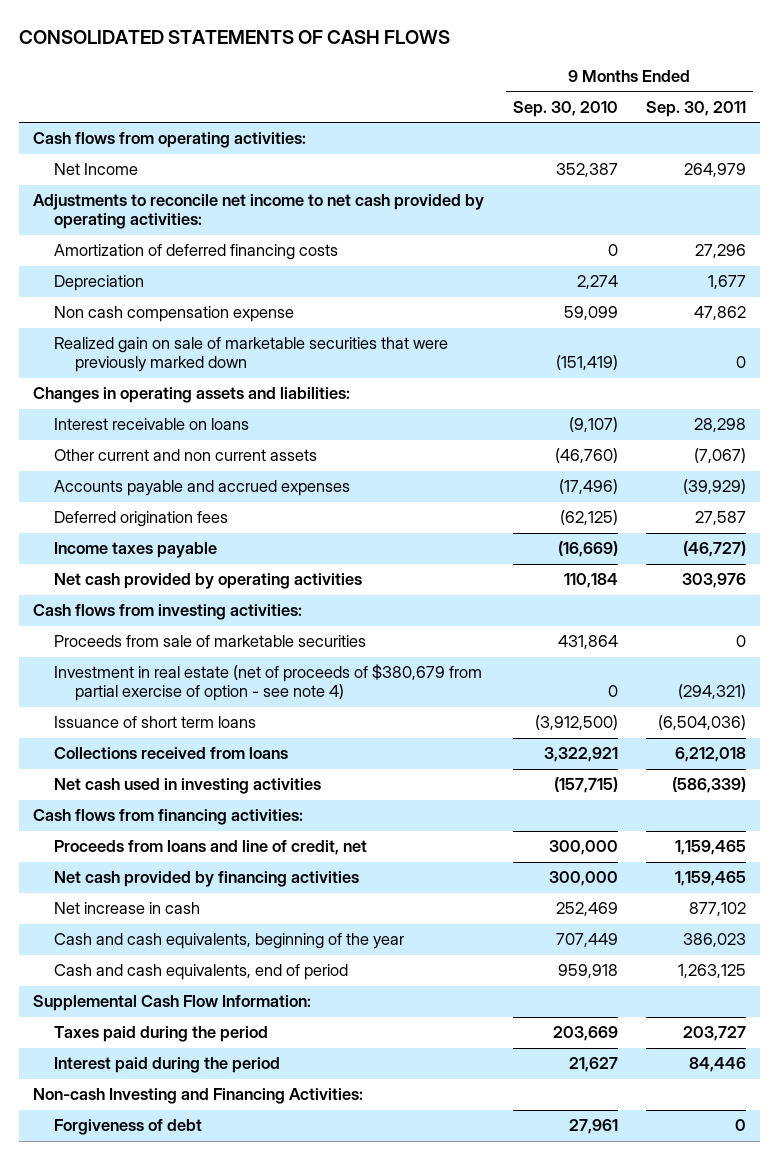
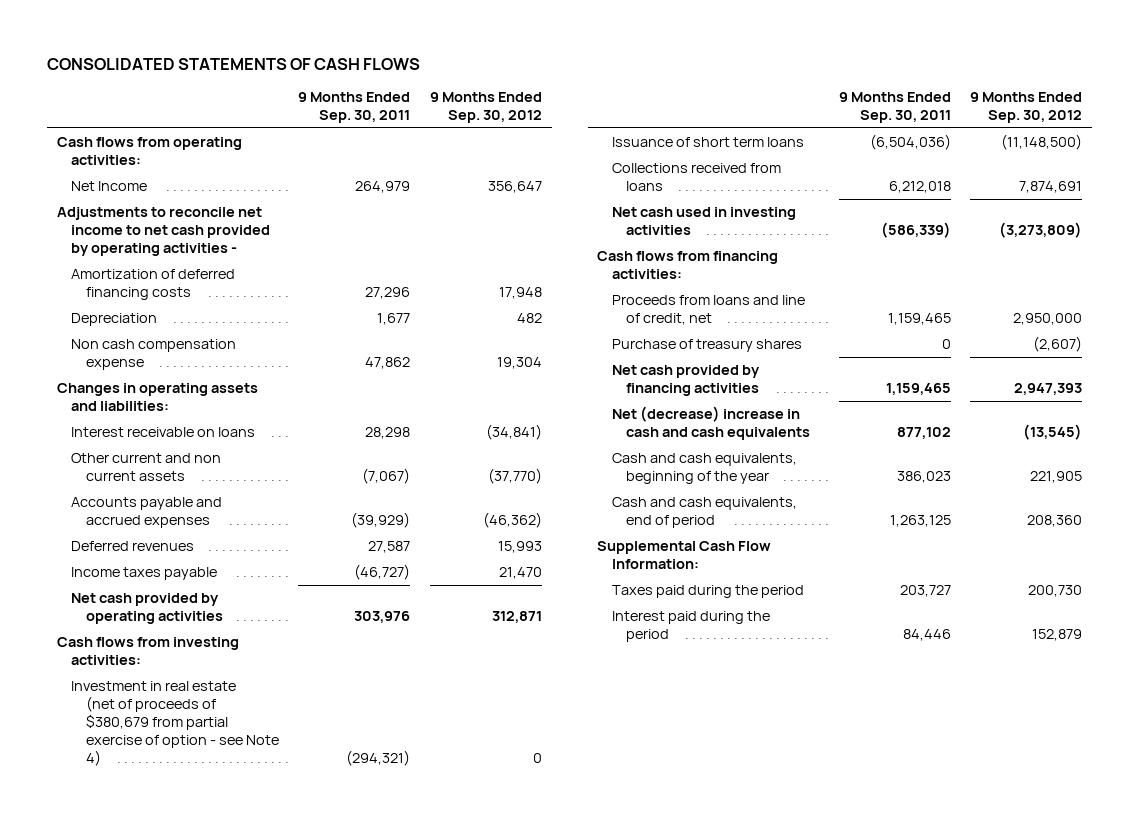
- | 9 Months Ended Sep. 30, 2010 | 9 Months Ended Sep. 30, 2011
+ | 9 Months Ended Sep. 30, 2011 | 9 Months Ended Sep. 30, 2012
- Adjustments to reconcile net income to net cash provided by operating activities:
+ Adjustments to reconcile net income to net cash provided by operating activities -
- Realized gain on sale of marketable securities that were previously marked down | (151,419) | 0
- Deferred origination fees | (62,125) | 27,587
+ Deferred revenues | 27,587 | 15,993
- Proceeds from sale of marketable securities | 431,864 | 0
- Investment in real estate (net of proceeds of $380,679 from partial exercise of option - see note 4) | 0 | (294,321)
+ Investment in real estate (net of proceeds of $380,679 from partial exercise of option - see Note 4) | (294,321) | 0
+ Purchase of treasury shares | 0 | (2,607)
- Net increase in cash | 252,469 | 877,102
+ Net (decrease) increase in cash and cash equivalents | 877,102 | (13,545)
- Non-cash Investing and Financing Activities:
- Forgiveness of debt | 27,961 | 0

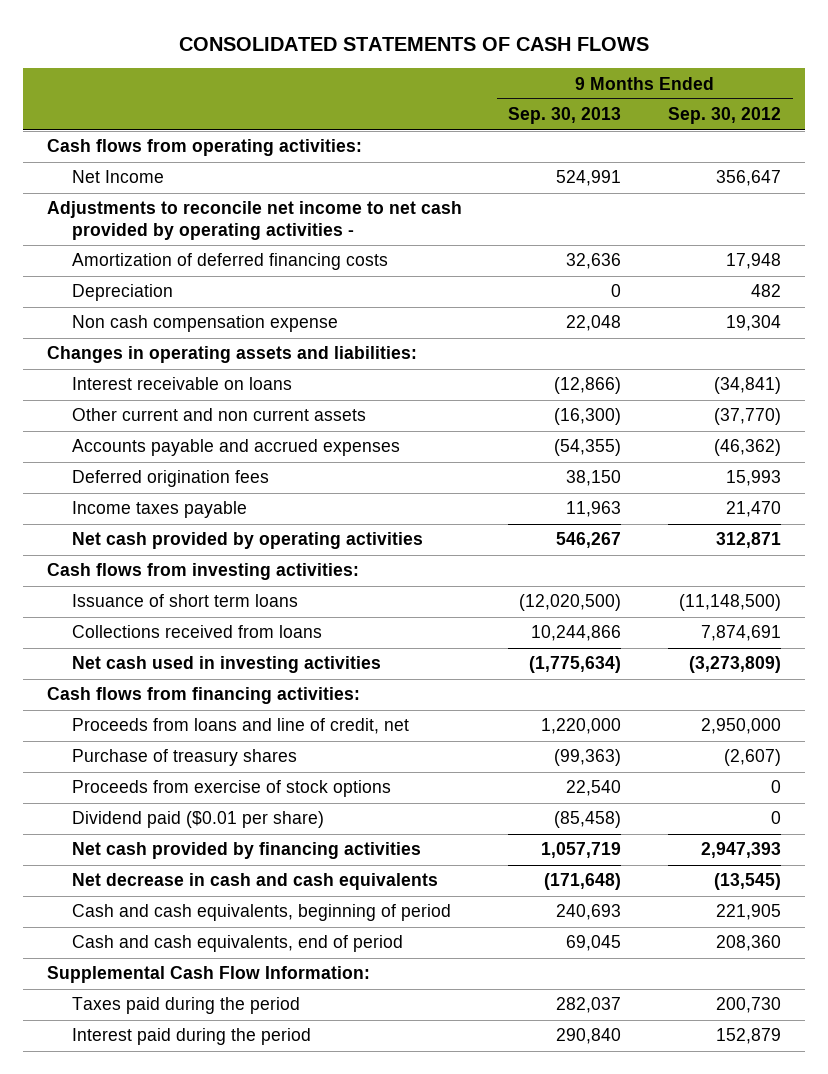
- | 9 Months Ended Sep. 30, 2011 | 9 Months Ended Sep. 30, 2012
+ | 9 Months Ended Sep. 30, 2013 | 9 Months Ended Sep. 30, 2012
- Deferred revenues | 27,587 | 15,993
+ Deferred origination fees | 38,150 | 15,993
- Investment in real estate (net of proceeds of $380,679 from partial exercise of option - see Note 4) | (294,321) | 0
+ Proceeds from exercise of stock options | 22,540 | 0
+ Dividend paid ($0.01 per share) | (85,458) | 0
- Net (decrease) increase in cash and cash equivalents | 877,102 | (13,545)
- Cash and cash equivalents, beginning of the year | 386,023 | 221,905
+ Net decrease in cash and cash equivalents | (171,648) | (13,545)
+ Cash and cash equivalents, beginning of period | 240,693 | 221,905

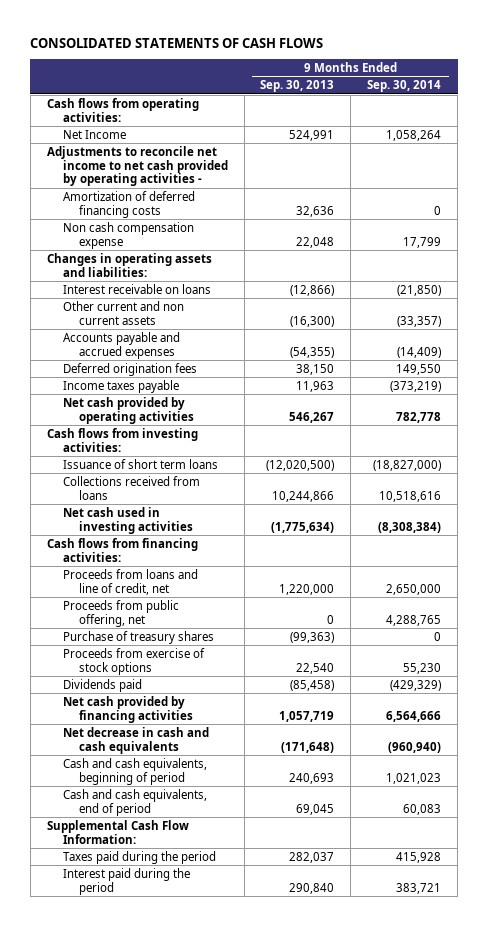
- | 9 Months Ended Sep. 30, 2013 | 9 Months Ended Sep. 30, 2012
+ | 9 Months Ended Sep. 30, 2013 | 9 Months Ended Sep. 30, 2014
- Depreciation | 0 | 482
+ Proceeds from public offering, net | 0 | 4,288,765
- Dividend paid ($0.01 per share) | (85,458) | 0
+ Dividends paid | (85,458) | (429,329)

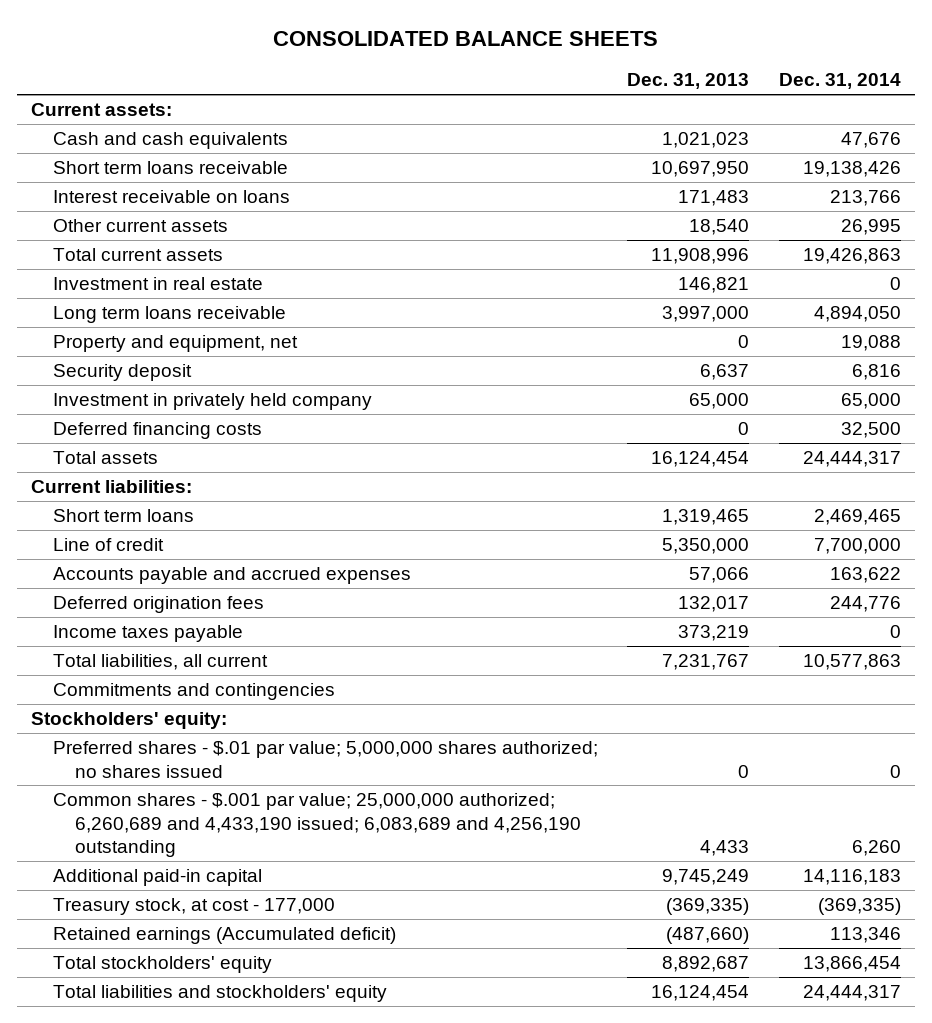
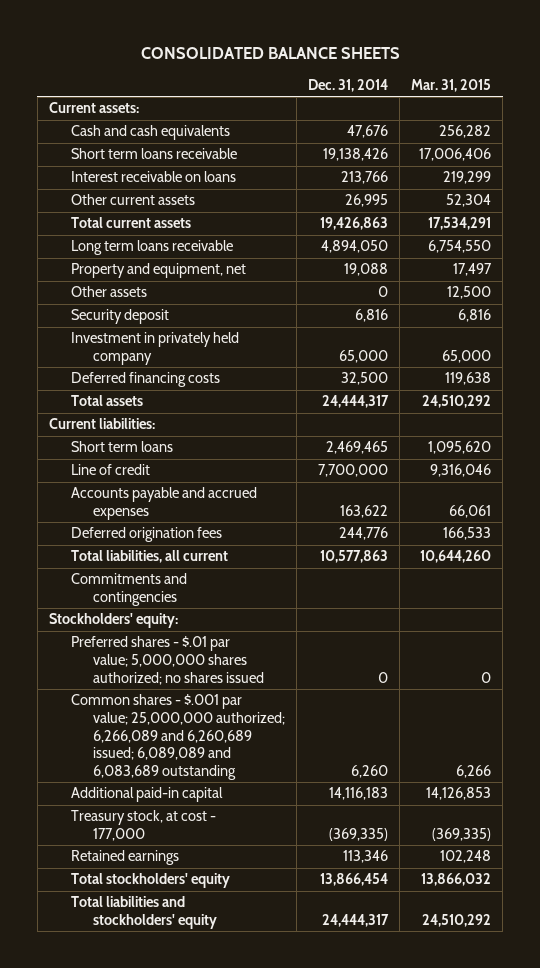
- | Dec. 31, 2013 | Dec. 31, 2014
+ | Dec. 31, 2014 | Mar. 31, 2015
- Investment in real estate | 146,821 | 0
+ Other assets | 0 | 12,500
- Income taxes payable | 373,219 | 0
- Common shares - $.001 par value; 25,000,000 authorized; 6,260,689 and 4,433,190 issued; 6,083,689 and 4,256,190 outstanding | 4,433 | 6,260
+ Common shares - $.001 par value; 25,000,000 authorized; 6,266,089 and 6,260,689 issued; 6,089,089 and 6,083,689 outstanding | 6,260 | 6,266
- Retained earnings (Accumulated deficit) | (487,660) | 113,346
+ Retained earnings | 113,346 | 102,248

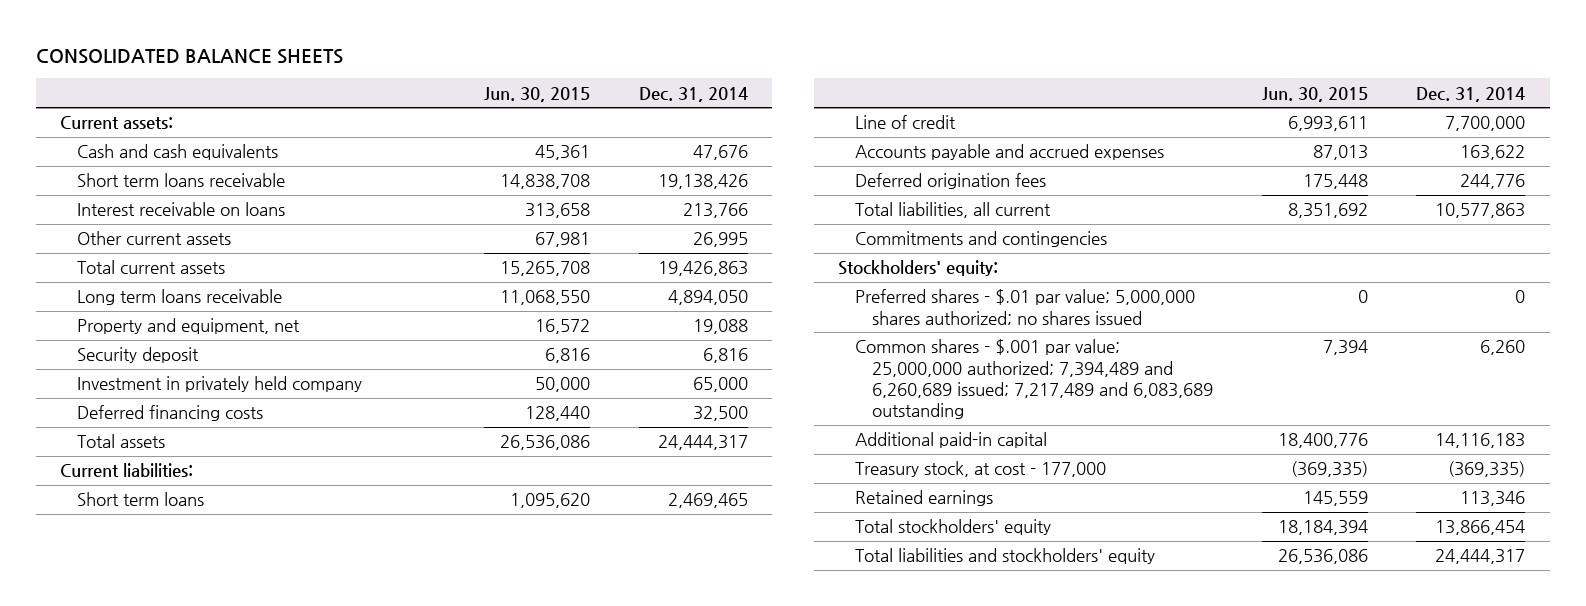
- | Dec. 31, 2014 | Mar. 31, 2015
+ | Jun. 30, 2015 | Dec. 31, 2014
- Other assets | 0 | 12,500
- Common shares - $.001 par value; 25,000,000 authorized; 6,266,089 and 6,260,689 issued; 6,089,089 and 6,083,689 outstanding | 6,260 | 6,266
+ Common shares - $.001 par value; 25,000,000 authorized; 7,394,489 and 6,260,689 issued; 7,217,489 and 6,083,689 outstanding | 7,394 | 6,260

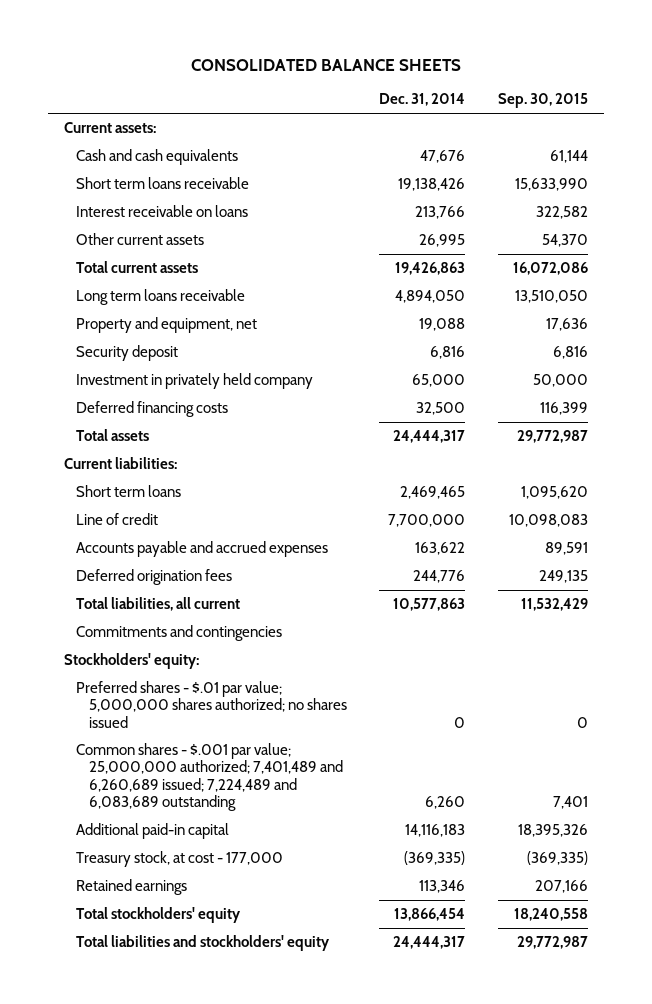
- | Jun. 30, 2015 | Dec. 31, 2014
+ | Dec. 31, 2014 | Sep. 30, 2015
- Common shares - $.001 par value; 25,000,000 authorized; 7,394,489 and 6,260,689 issued; 7,217,489 and 6,083,689 outstanding | 7,394 | 6,260
+ Common shares - $.001 par value; 25,000,000 authorized; 7,401,489 and 6,260,689 issued; 7,224,489 and 6,083,689 outstanding | 6,260 | 7,401

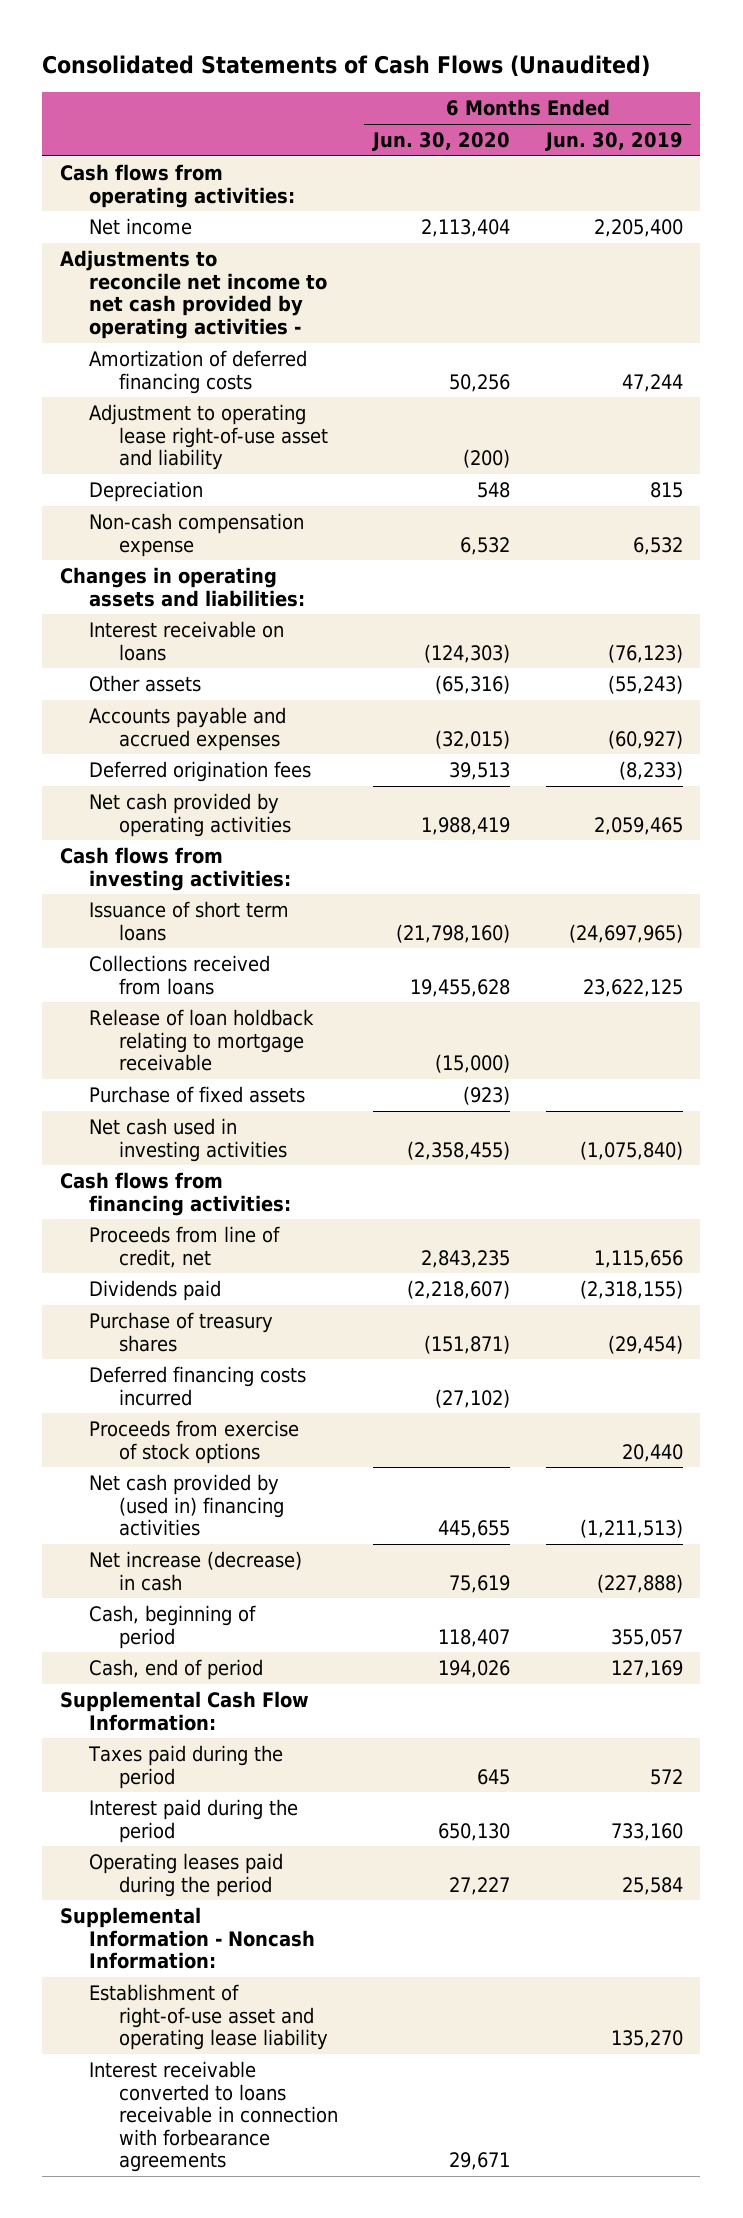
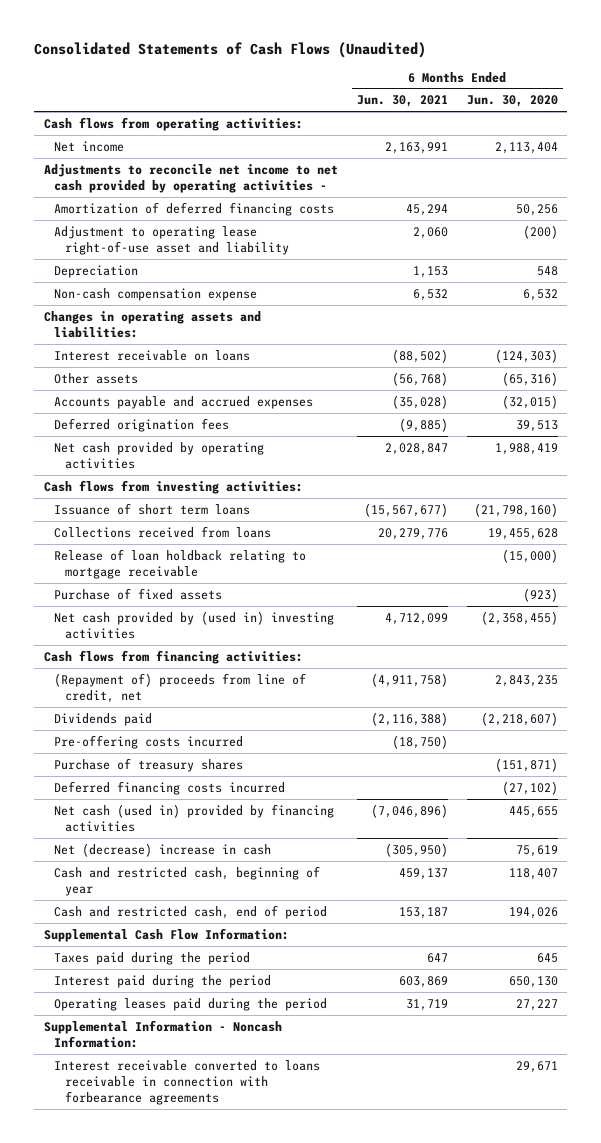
- | 6 Months Ended Jun. 30, 2020 | 6 Months Ended Jun. 30, 2019
+ | 6 Months Ended Jun. 30, 2021 | 6 Months Ended Jun. 30, 2020
- Net cash used in investing activities | (2,358,455) | (1,075,840)
+ Net cash provided by (used in) investing activities | 4,712,099 | (2,358,455)
- Proceeds from line of credit, net | 2,843,235 | 1,115,656
+ (Repayment of) proceeds from line of credit, net | (4,911,758) | 2,843,235
+ Pre-offering costs incurred | (18,750) |
- Proceeds from exercise of stock options | | 20,440
- Net cash provided by (used in) financing activities | 445,655 | (1,211,513)
- Net increase (decrease) in cash | 75,619 | (227,888)
- Cash, beginning of period | 118,407 | 355,057
- Cash, end of period | 194,026 | 127,169
+ Net cash (used in) provided by financing activities | (7,046,896) | 445,655
+ Net (decrease) increase in cash | (305,950) | 75,619
+ Cash and restricted cash, beginning of year | 459,137 | 118,407
+ Cash and restricted cash, end of period | 153,187 | 194,026
- Establishment of right-of-use asset and operating lease liability | | 135,270

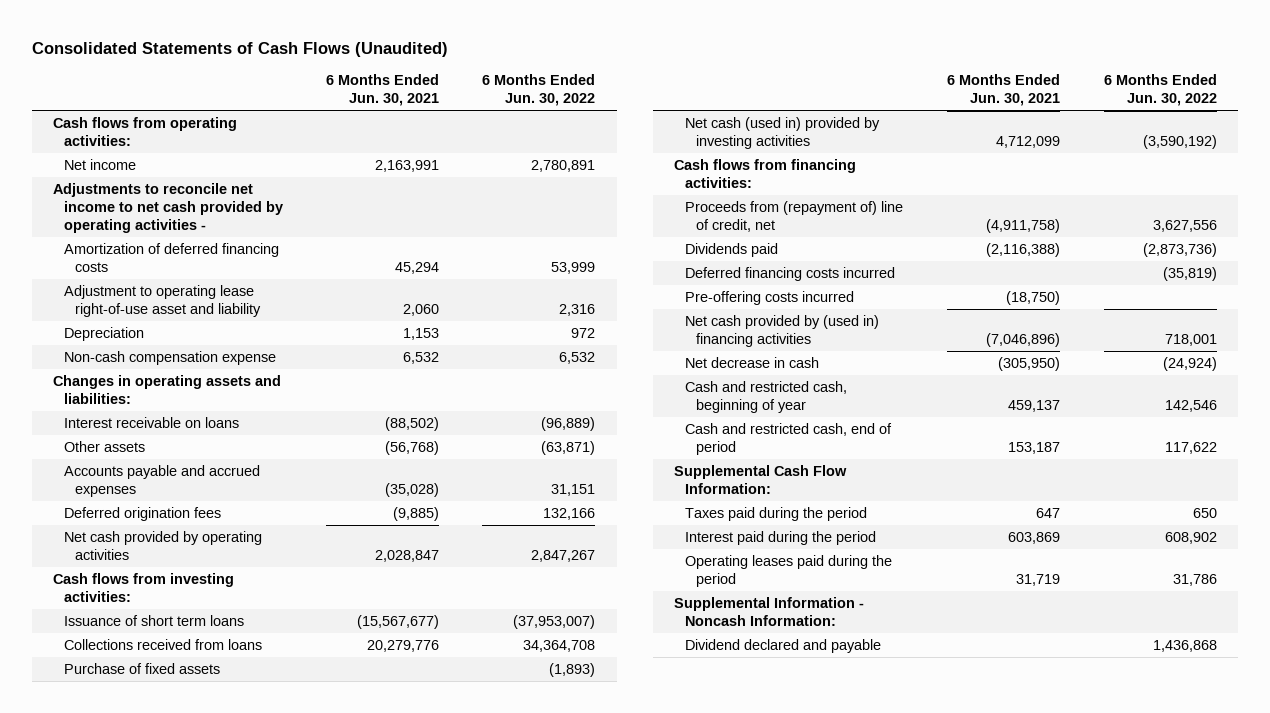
- | 6 Months Ended Jun. 30, 2021 | 6 Months Ended Jun. 30, 2020
+ | 6 Months Ended Jun. 30, 2021 | 6 Months Ended Jun. 30, 2022
- Release of loan holdback relating to mortgage receivable | | (15,000)
- Net cash provided by (used in) investing activities | 4,712,099 | (2,358,455)
+ Net cash (used in) provided by investing activities | 4,712,099 | (3,590,192)
- (Repayment of) proceeds from line of credit, net | (4,911,758) | 2,843,235
+ Proceeds from (repayment of) line of credit, net | (4,911,758) | 3,627,556
- Purchase of treasury shares | | (151,871)
- Net cash (used in) provided by financing activities | (7,046,896) | 445,655
- Net (decrease) increase in cash | (305,950) | 75,619
moved down: Pre-offering costs incurred | (18,750) |
+ Net cash provided by (used in) financing activities | (7,046,896) | 718,001
+ Net decrease in cash | (305,950) | (24,924)
- Interest receivable converted to loans receivable in connection with forbearance agreements | | 29,671
+ Dividend declared and payable | | 1,436,868

